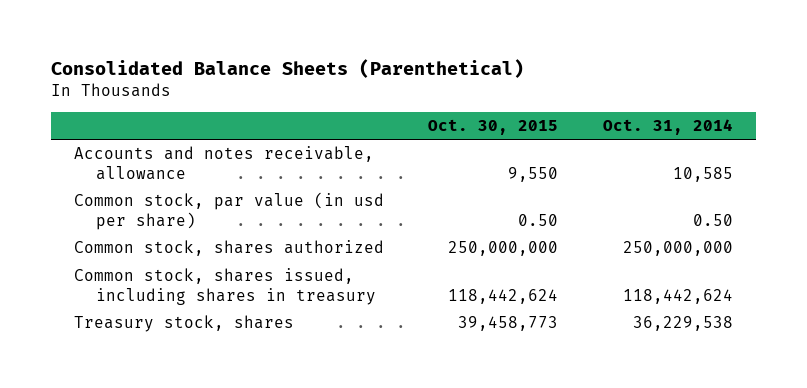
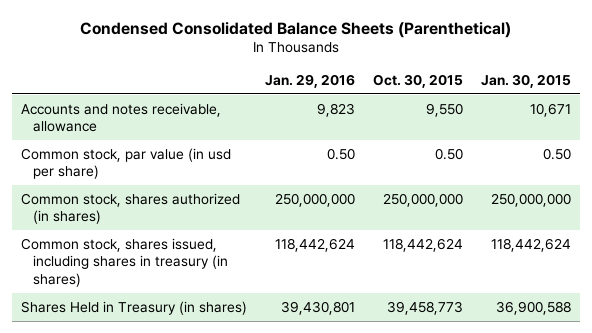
- Consolidated Balance Sheets (Parenthetical)
+ Condensed Consolidated Balance Sheets (Parenthetical)
- | Oct. 30, 2015 | Oct. 31, 2014
+ | Jan. 29, 2016 | Oct. 30, 2015 | Jan. 30, 2015
- Common stock, shares authorized | 250,000,000 | 250,000,000
- Common stock, shares issued, including shares in treasury | 118,442,624 | 118,442,624
- Treasury stock, shares | 39,458,773 | 36,229,538
+ Common stock, shares authorized (in shares) | 250,000,000 | 250,000,000 | 250,000,000
+ Common stock, shares issued, including shares in treasury (in shares) | 118,442,624 | 118,442,624 | 118,442,624
+ Shares Held in Treasury (in shares) | 39,430,801 | 39,458,773 | 36,900,588

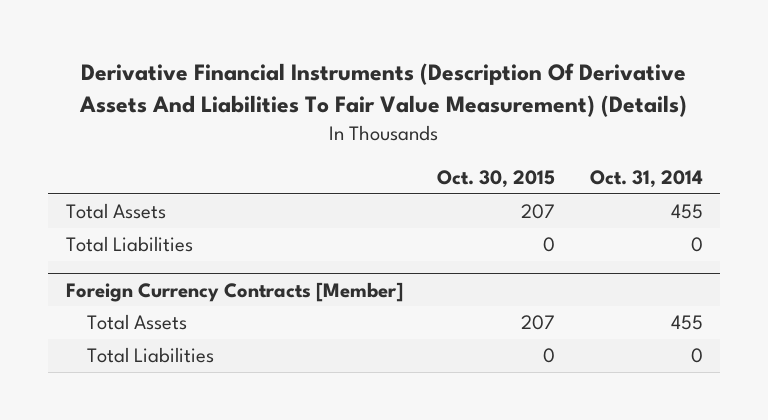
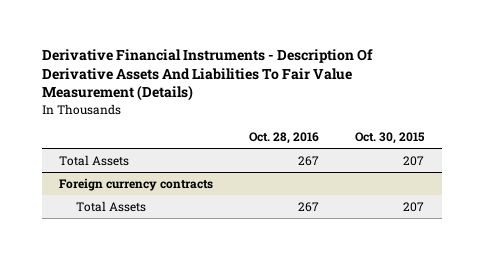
- Derivative Financial Instruments (Description Of Derivative Assets And Liabilities To Fair Value Measurement) (Details)
+ Derivative Financial Instruments - Description Of Derivative Assets And Liabilities To Fair Value Measurement (Details)
- | Oct. 30, 2015 | Oct. 31, 2014
+ | Oct. 28, 2016 | Oct. 30, 2015
- Total Liabilities | 0 | 0
- Foreign Currency Contracts [Member]
+ Foreign currency contracts
- Total Liabilities | 0 | 0

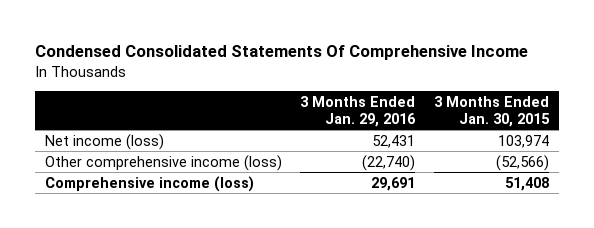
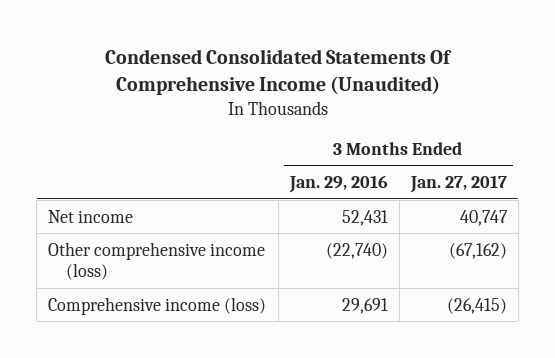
- Condensed Consolidated Statements Of Comprehensive Income
+ Condensed Consolidated Statements Of Comprehensive Income (Unaudited)
- | 3 Months Ended Jan. 29, 2016 | 3 Months Ended Jan. 30, 2015
+ | 3 Months Ended Jan. 29, 2016 | 3 Months Ended Jan. 27, 2017
- Net income (loss) | 52,431 | 103,974
+ Net income | 52,431 | 40,747

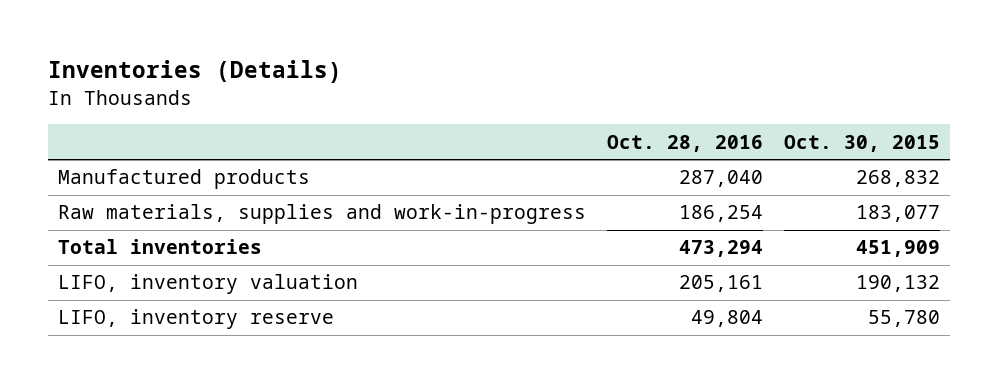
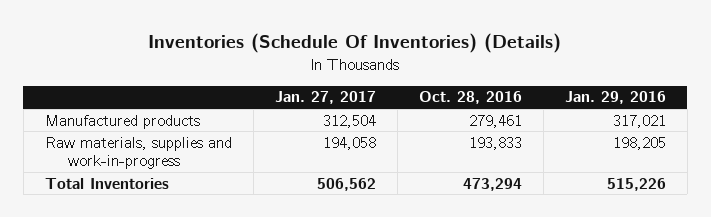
- Inventories (Details)
+ Inventories (Schedule Of Inventories) (Details)
- | Oct. 28, 2016 | Oct. 30, 2015
+ | Jan. 27, 2017 | Oct. 28, 2016 | Jan. 29, 2016
- Manufactured products | 287,040 | 268,832
- Raw materials, supplies and work-in-progress | 186,254 | 183,077
- Total inventories | 473,294 | 451,909
- LIFO, inventory valuation | 205,161 | 190,132
- LIFO, inventory reserve | 49,804 | 55,780
+ Manufactured products | 312,504 | 279,461 | 317,021
+ Raw materials, supplies and work-in-progress | 194,058 | 193,833 | 198,205
+ Total Inventories | 506,562 | 473,294 | 515,226

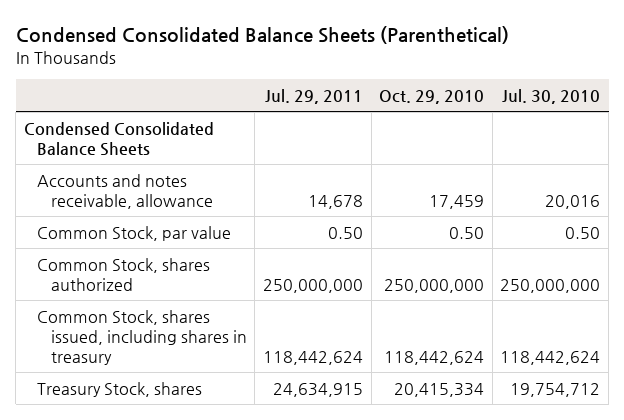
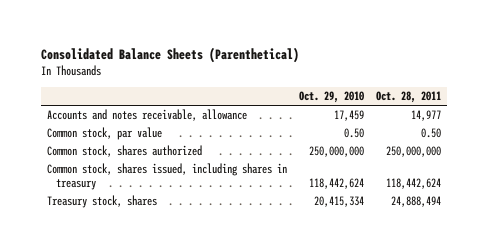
- Condensed Consolidated Balance Sheets (Parenthetical)
+ Consolidated Balance Sheets (Parenthetical)
- | Jul. 29, 2011 | Oct. 29, 2010 | Jul. 30, 2010
+ | Oct. 29, 2010 | Oct. 28, 2011
- Condensed Consolidated Balance Sheets
- Common Stock, par value | 0.50 | 0.50 | 0.50
- Common Stock, shares authorized | 250,000,000 | 250,000,000 | 250,000,000
- Common Stock, shares issued, including shares in treasury | 118,442,624 | 118,442,624 | 118,442,624
- Treasury Stock, shares | 24,634,915 | 20,415,334 | 19,754,712
+ Common stock, par value | 0.50 | 0.50
+ Common stock, shares authorized | 250,000,000 | 250,000,000
+ Common stock, shares issued, including shares in treasury | 118,442,624 | 118,442,624
+ Treasury stock, shares | 20,415,334 | 24,888,494

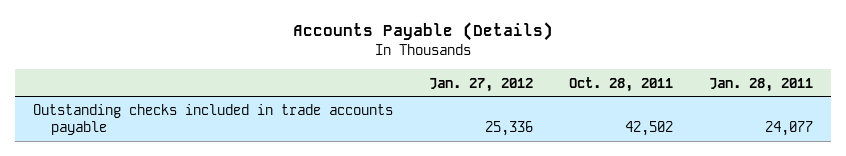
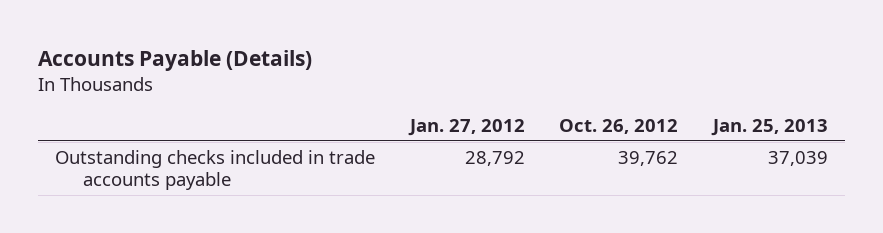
- | Jan. 27, 2012 | Oct. 28, 2011 | Jan. 28, 2011
+ | Jan. 27, 2012 | Oct. 26, 2012 | Jan. 25, 2013
- Outstanding checks included in trade accounts payable | 25,336 | 42,502 | 24,077
+ Outstanding checks included in trade accounts payable | 28,792 | 39,762 | 37,039

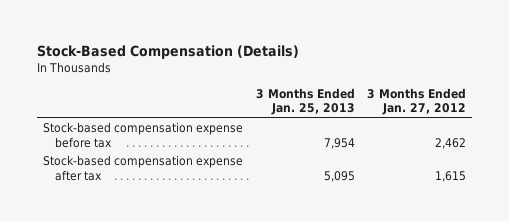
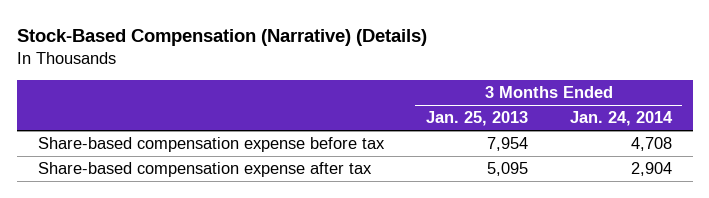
- Stock-Based Compensation (Details)
+ Stock-Based Compensation (Narrative) (Details)
- | 3 Months Ended Jan. 25, 2013 | 3 Months Ended Jan. 27, 2012
+ | 3 Months Ended Jan. 25, 2013 | 3 Months Ended Jan. 24, 2014
- Stock-based compensation expense before tax | 7,954 | 2,462
- Stock-based compensation expense after tax | 5,095 | 1,615
+ Share-based compensation expense before tax | 7,954 | 4,708
+ Share-based compensation expense after tax | 5,095 | 2,904

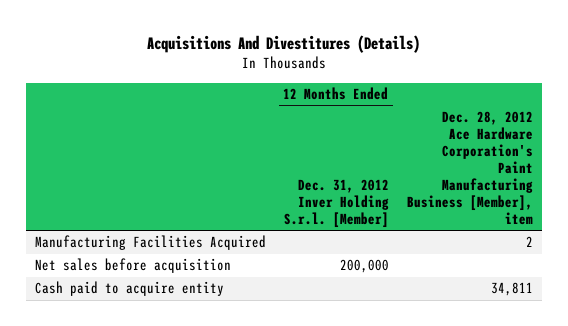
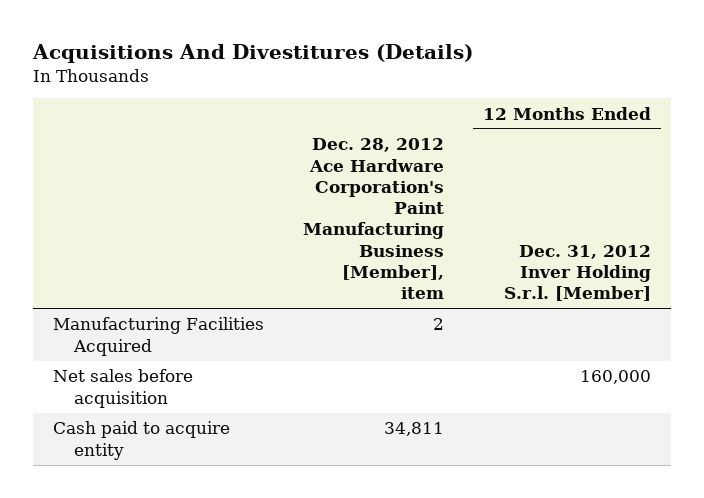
- | 12 Months Ended Dec. 31, 2012 Inver Holding S.r.l. [Member] | Dec. 28, 2012 Ace Hardware Corporation's Paint Manufacturing Business [Member], item
+ | Dec. 28, 2012 Ace Hardware Corporation's Paint Manufacturing Business [Member], item | 12 Months Ended Dec. 31, 2012 Inver Holding S.r.l. [Member]
- Net sales before acquisition | 200,000 |
+ Net sales before acquisition | | 160,000

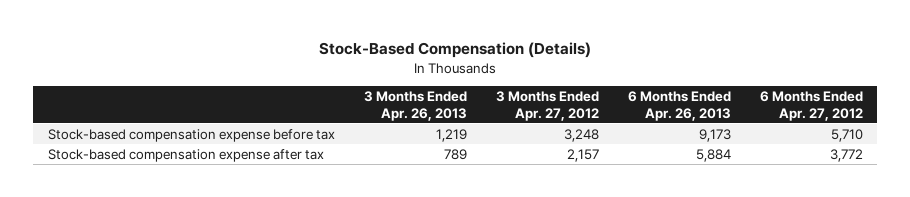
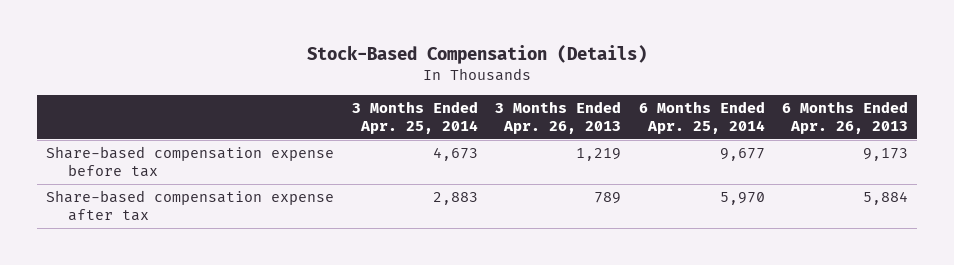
- | 3 Months Ended Apr. 26, 2013 | 3 Months Ended Apr. 27, 2012 | 6 Months Ended Apr. 26, 2013 | 6 Months Ended Apr. 27, 2012
+ | 3 Months Ended Apr. 25, 2014 | 3 Months Ended Apr. 26, 2013 | 6 Months Ended Apr. 25, 2014 | 6 Months Ended Apr. 26, 2013
- Stock-based compensation expense before tax | 1,219 | 3,248 | 9,173 | 5,710
- Stock-based compensation expense after tax | 789 | 2,157 | 5,884 | 3,772
+ Share-based compensation expense before tax | 4,673 | 1,219 | 9,677 | 9,173
+ Share-based compensation expense after tax | 2,883 | 789 | 5,970 | 5,884

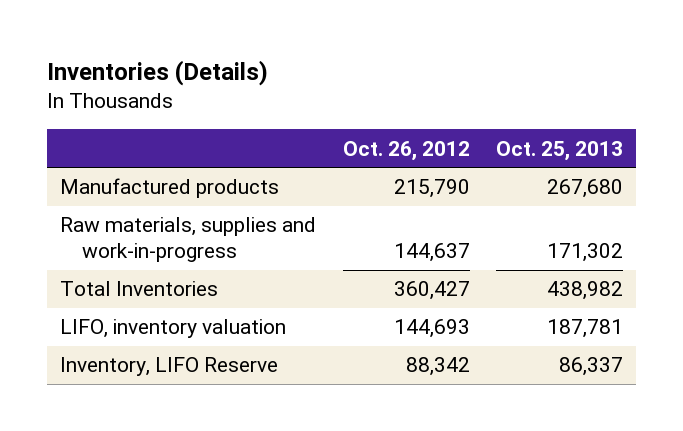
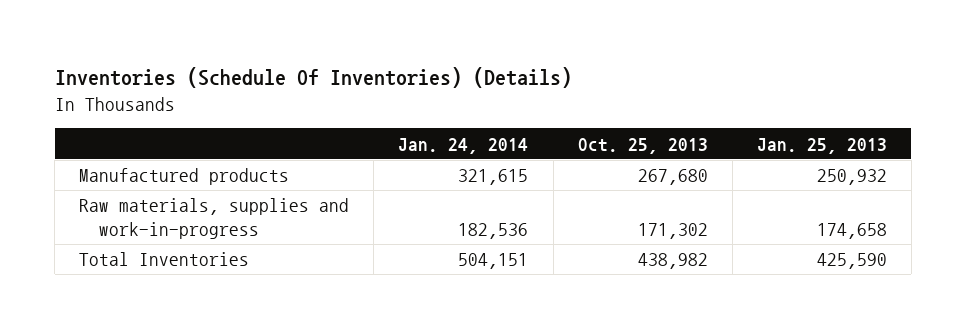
- Inventories (Details)
+ Inventories (Schedule Of Inventories) (Details)
- | Oct. 26, 2012 | Oct. 25, 2013
+ | Jan. 24, 2014 | Oct. 25, 2013 | Jan. 25, 2013
- LIFO, inventory valuation | 144,693 | 187,781
- Inventory, LIFO Reserve | 88,342 | 86,337

